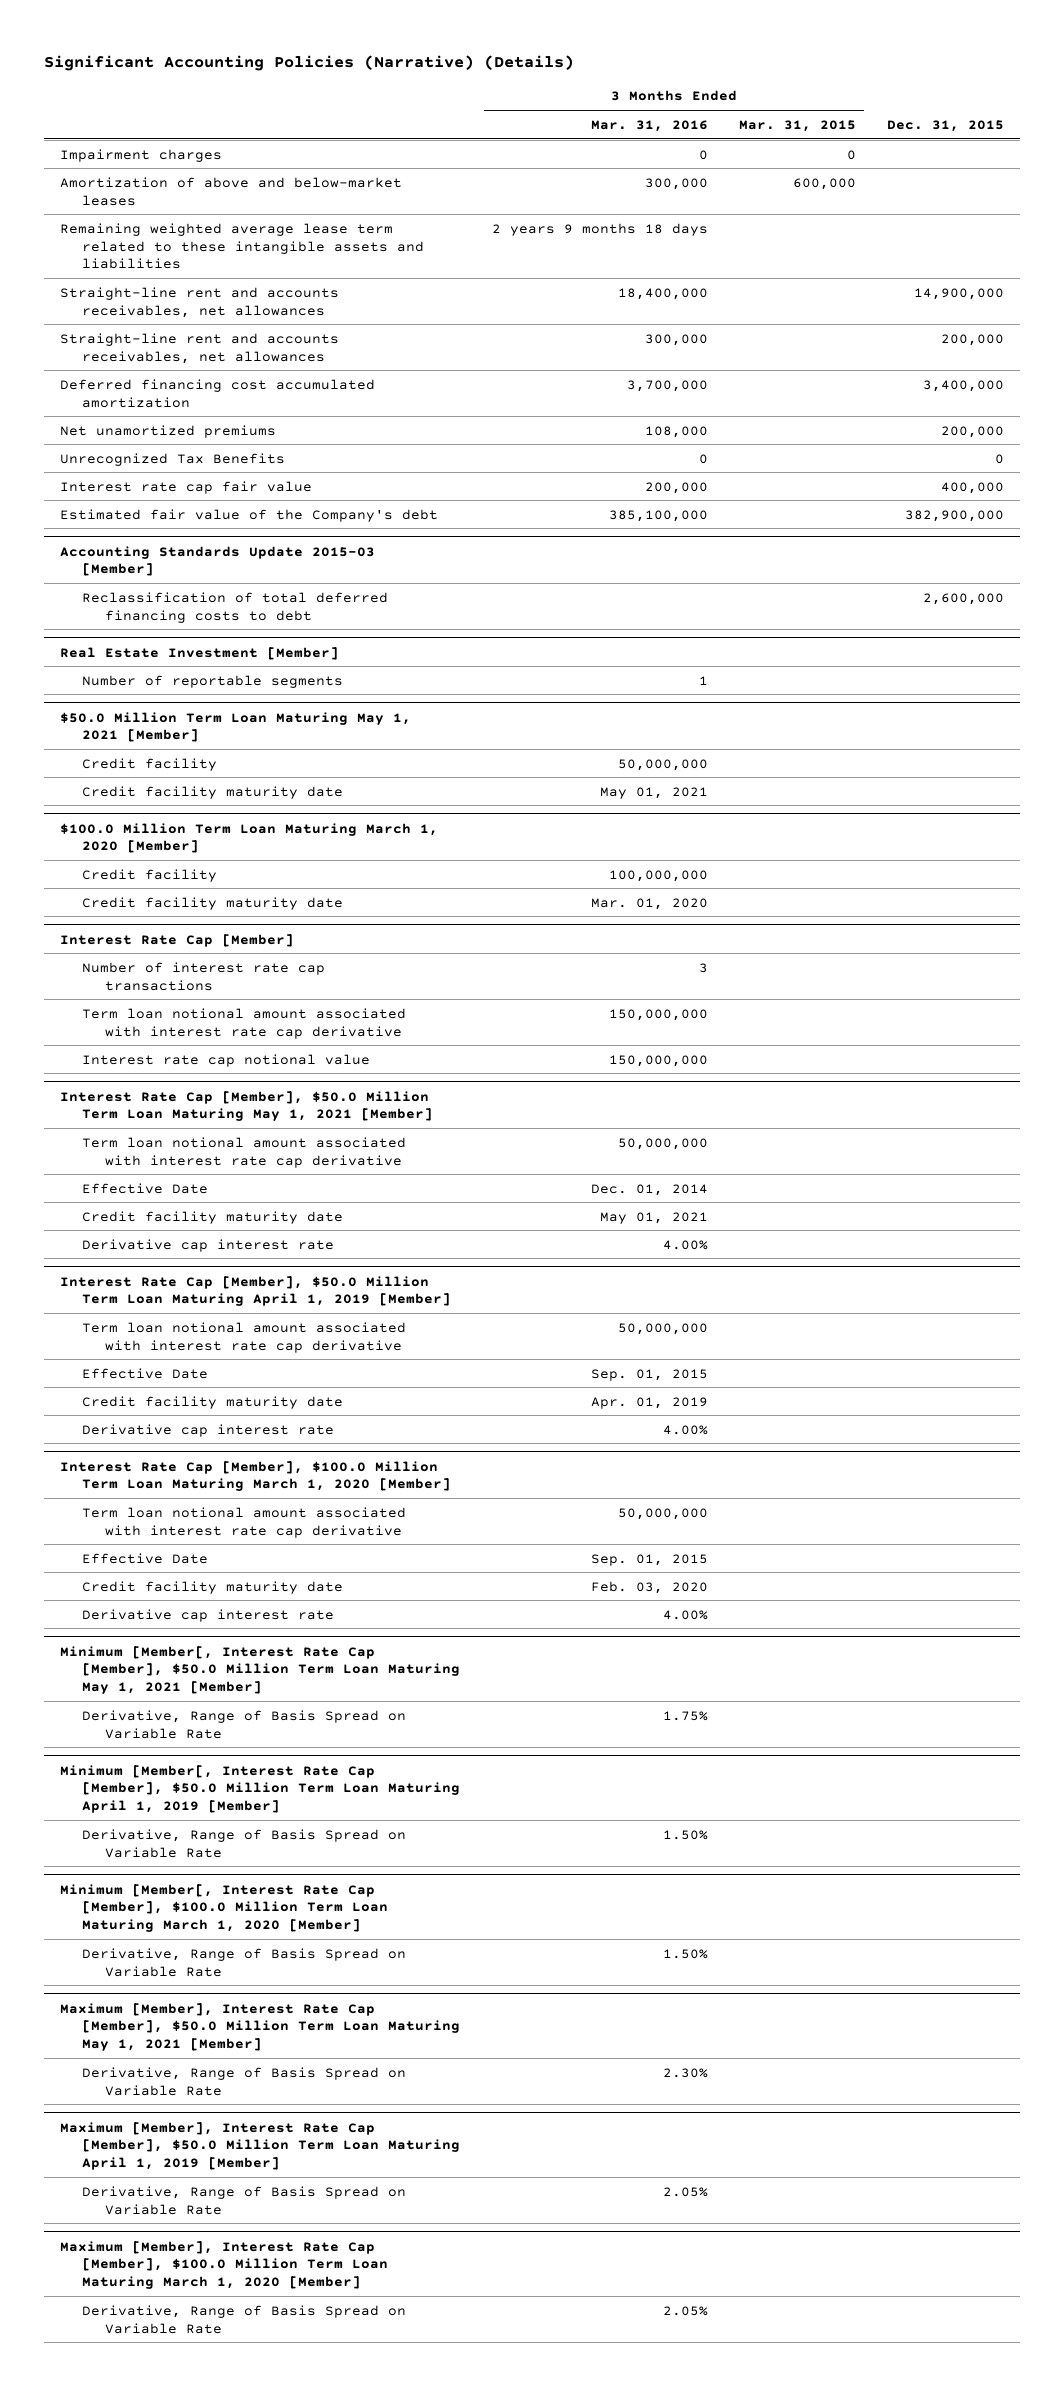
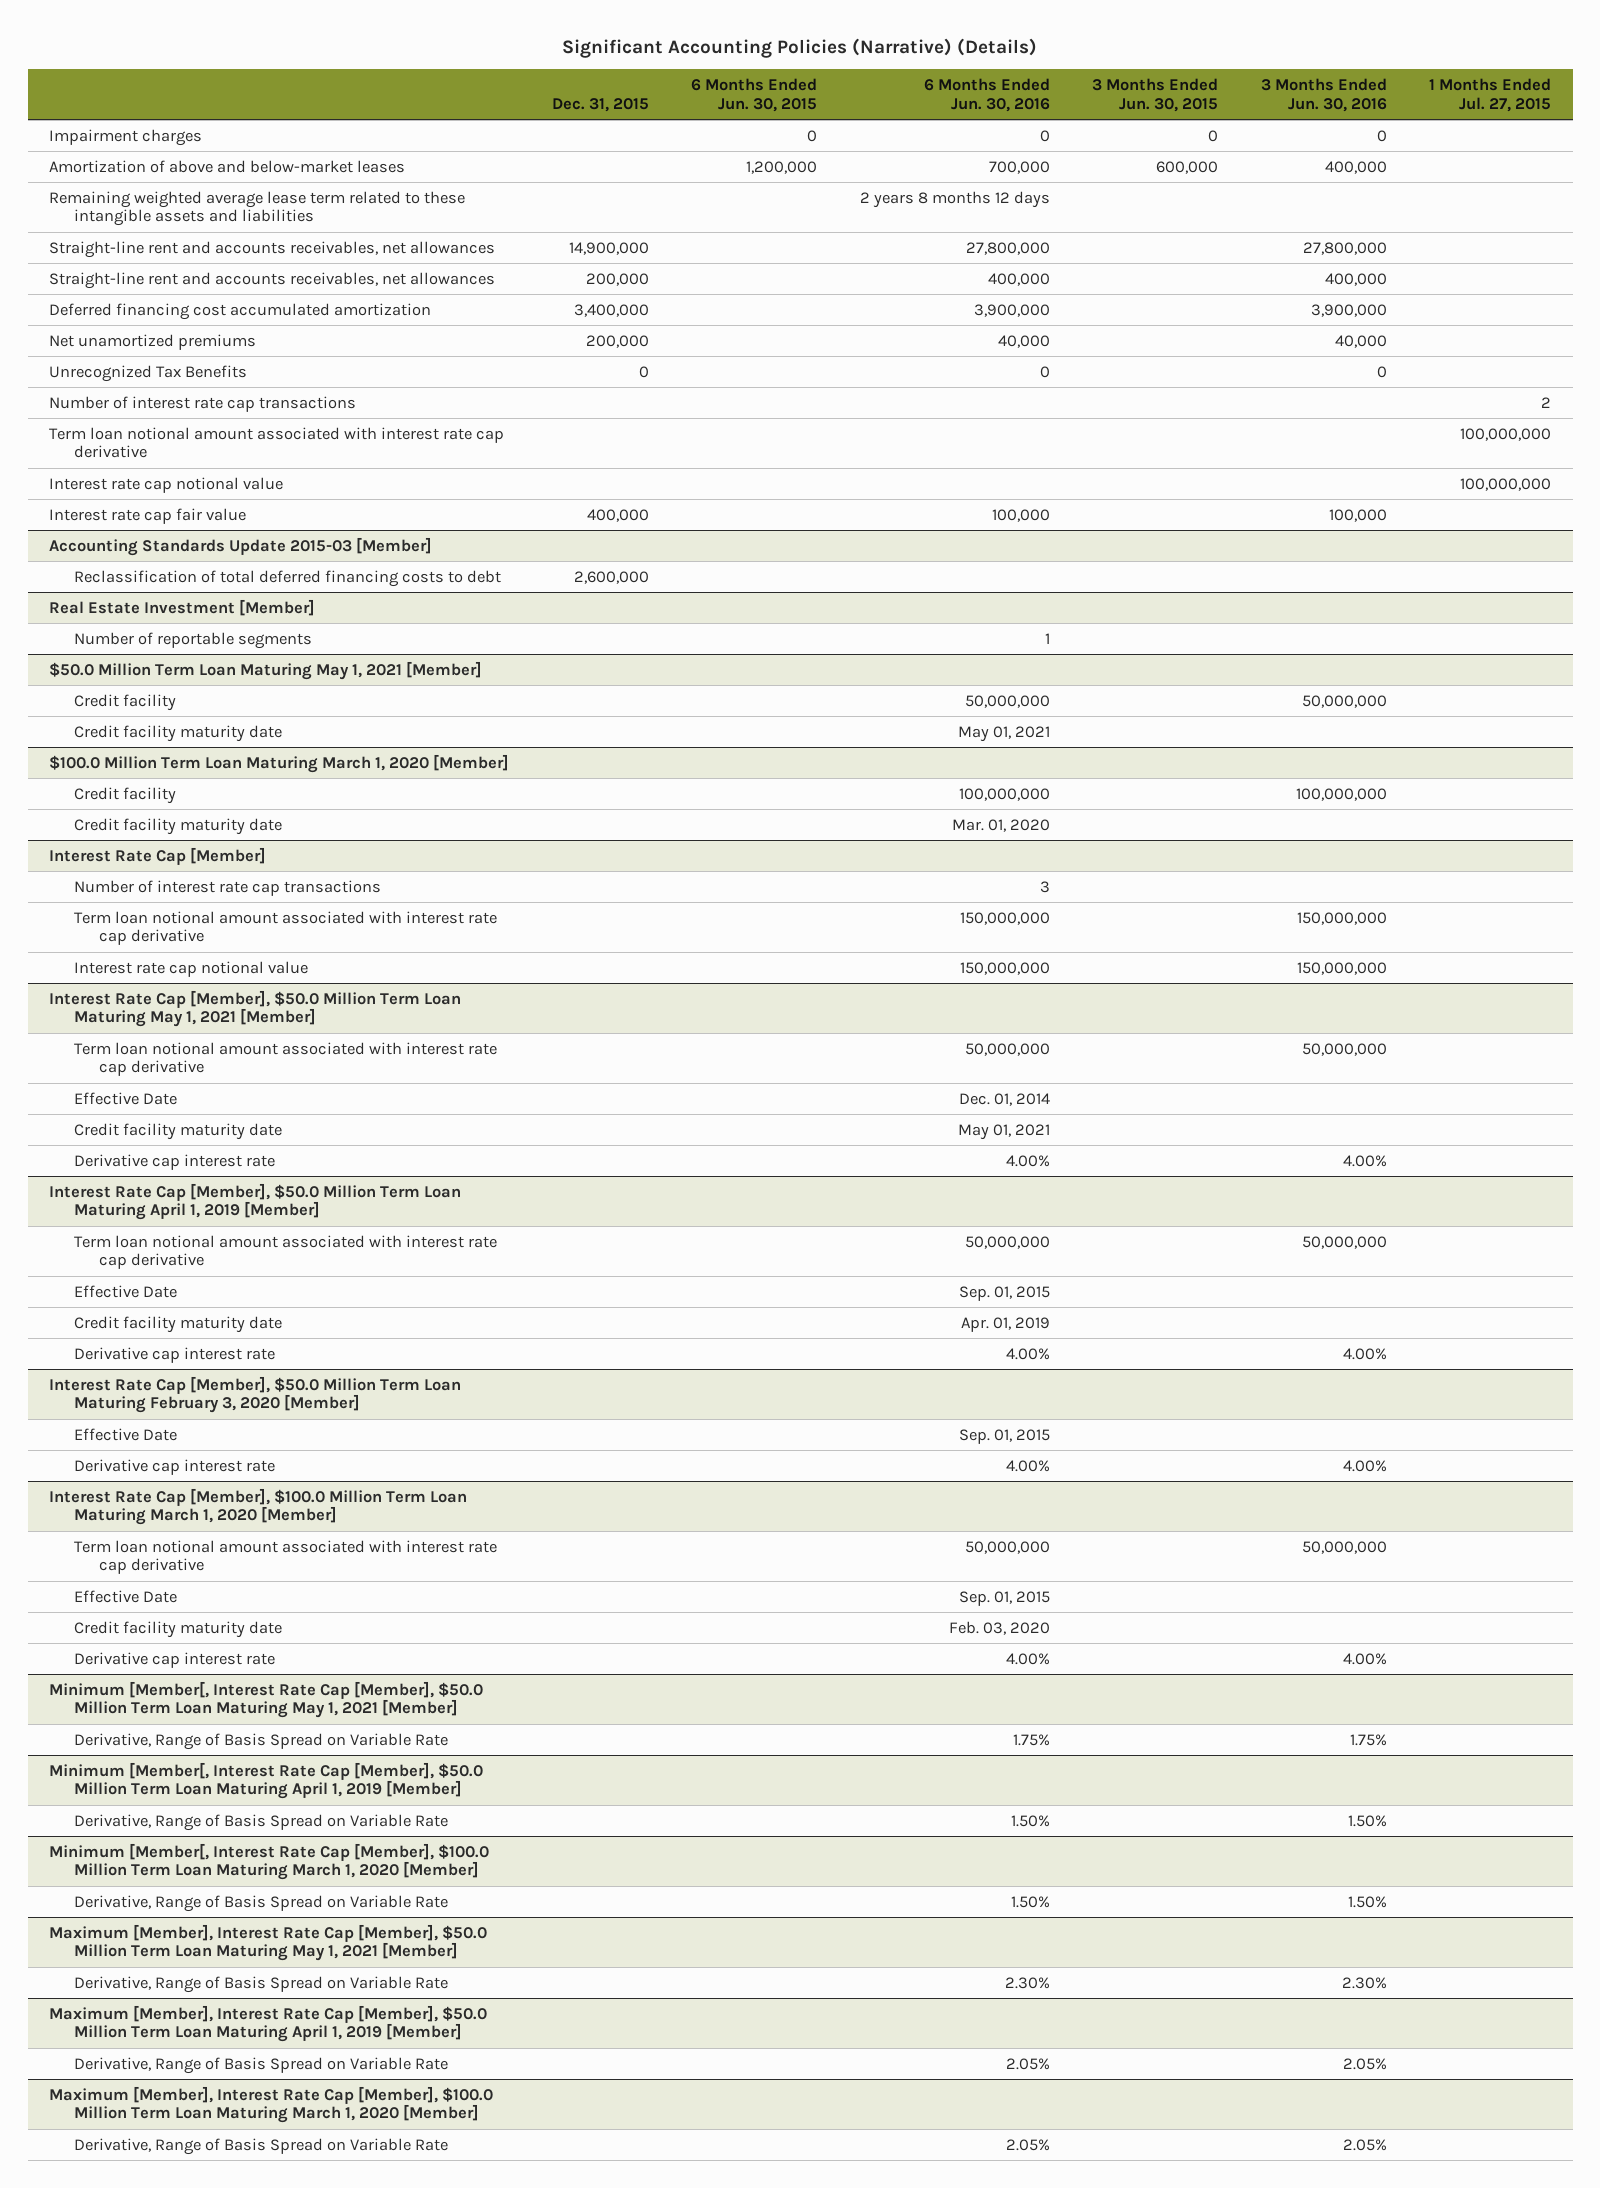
- | 3 Months Ended Mar. 31, 2016 | 3 Months Ended Mar. 31, 2015 | Dec. 31, 2015
+ | Dec. 31, 2015 | 6 Months Ended Jun. 30, 2015 | 6 Months Ended Jun. 30, 2016 | 3 Months Ended Jun. 30, 2015 | 3 Months Ended Jun. 30, 2016 | 1 Months Ended Jul. 27, 2015
+ Number of interest rate cap transactions | | | | | | 2
+ Term loan notional amount associated with interest rate cap derivative | | | | | | 100,000,000
+ Interest rate cap notional value | | | | | | 100,000,000
- Estimated fair value of the Company's debt | 385,100,000 | | 382,900,000
+ Interest Rate Cap [Member], $50.0 Million Term Loan Maturing February 3, 2020 [Member]
+ Effective Date | | | Sep. 01, 2015 | | |
+ Derivative cap interest rate | | | 4.00% | | 4.00% |

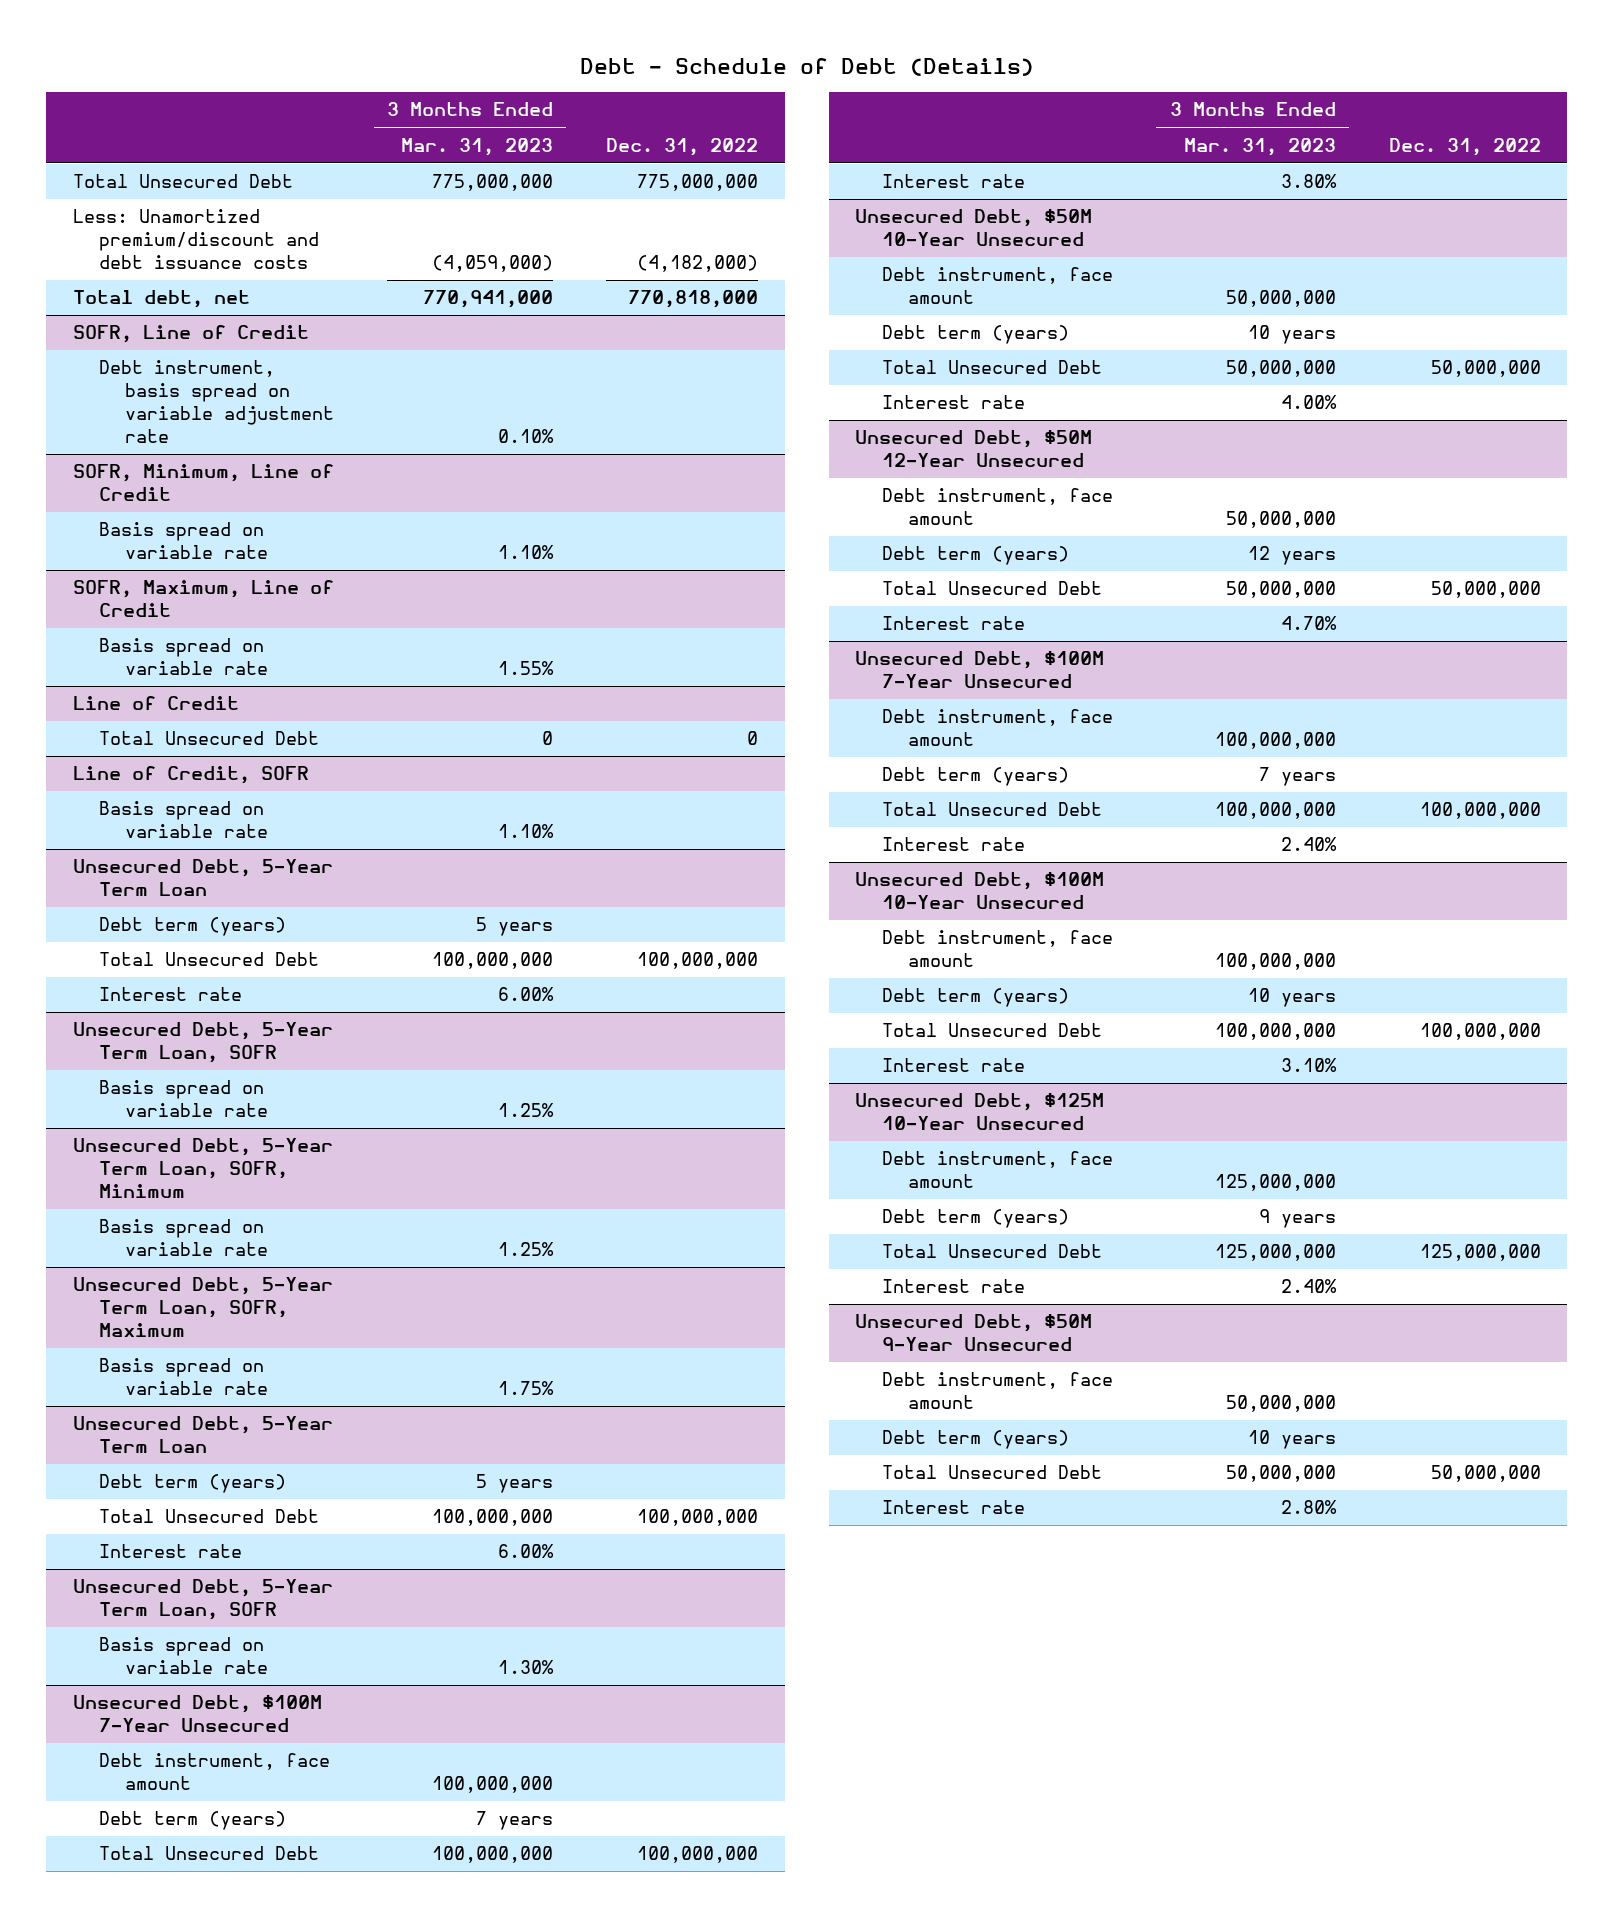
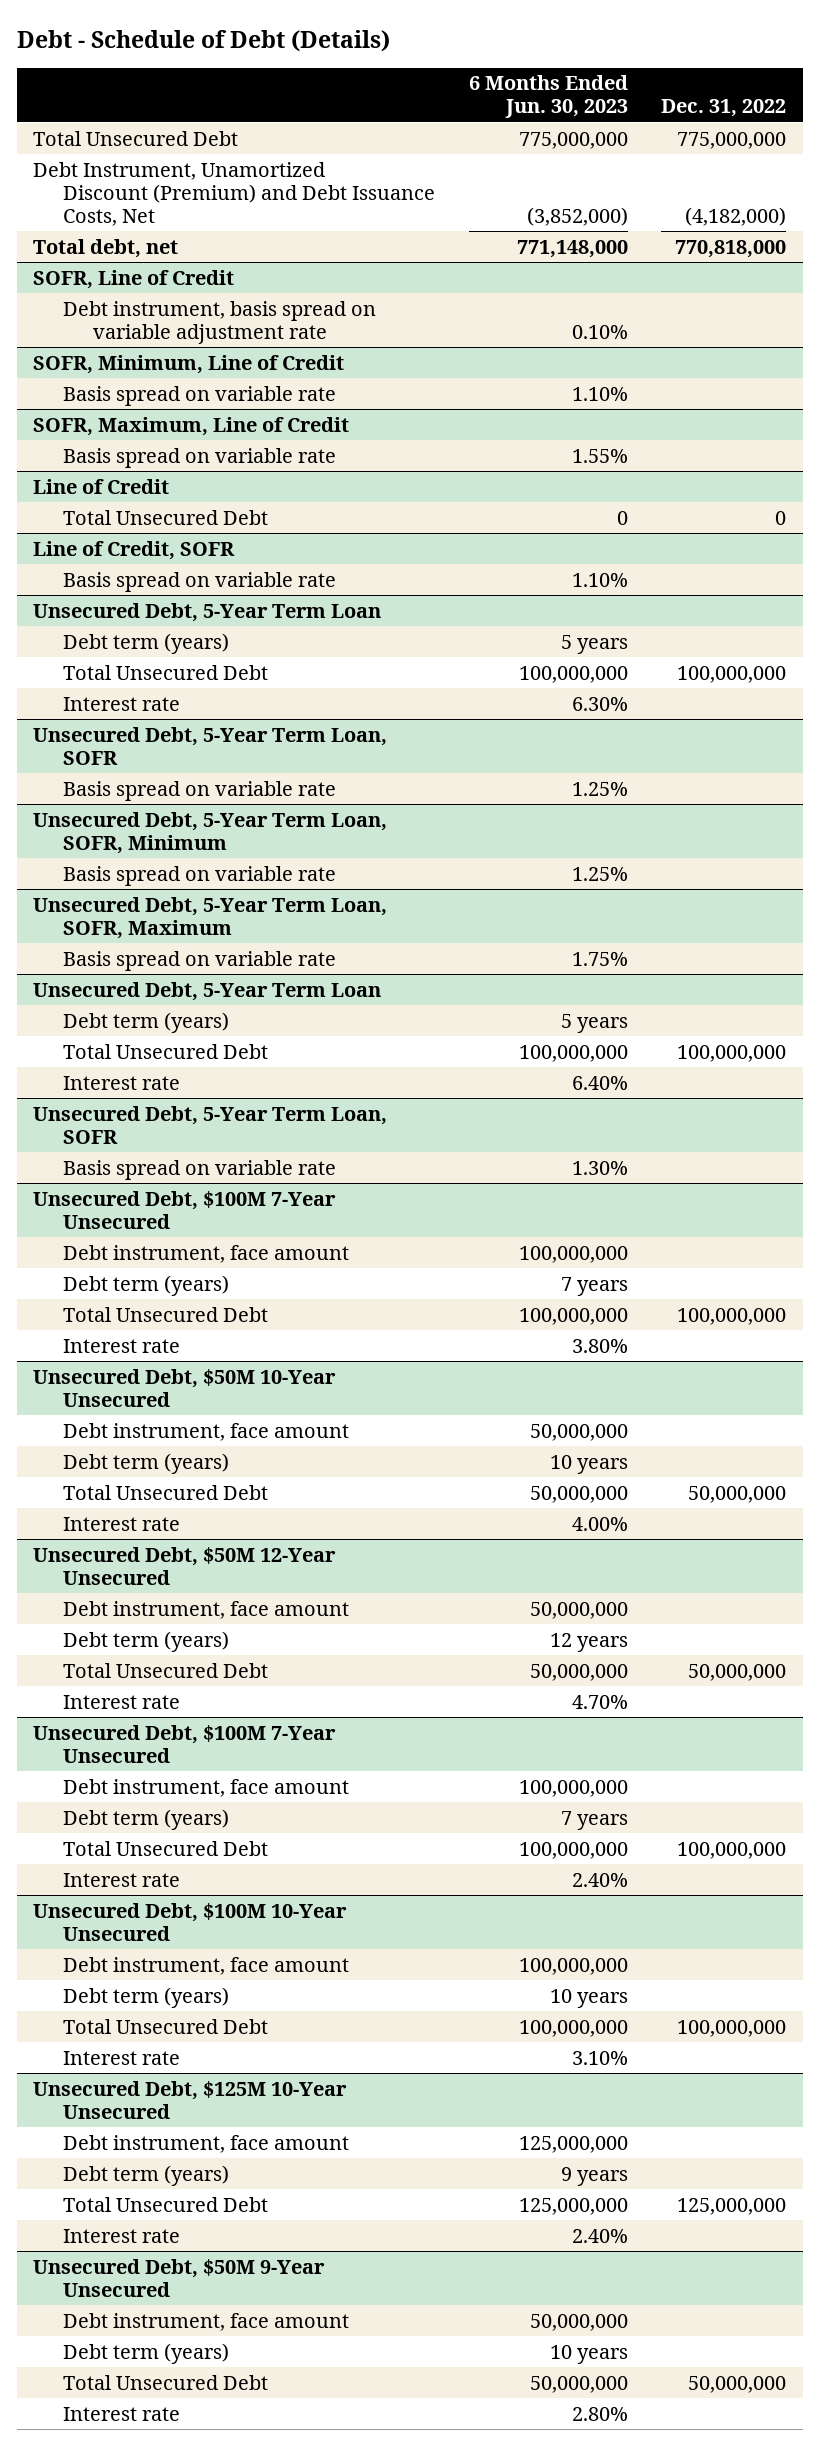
- | 3 Months Ended Mar. 31, 2023 | Dec. 31, 2022
+ | 6 Months Ended Jun. 30, 2023 | Dec. 31, 2022
- Less: Unamortized premium/discount and debt issuance costs | (4,059,000) | (4,182,000)
+ Debt Instrument, Unamortized Discount (Premium) and Debt Issuance Costs, Net | (3,852,000) | (4,182,000)

